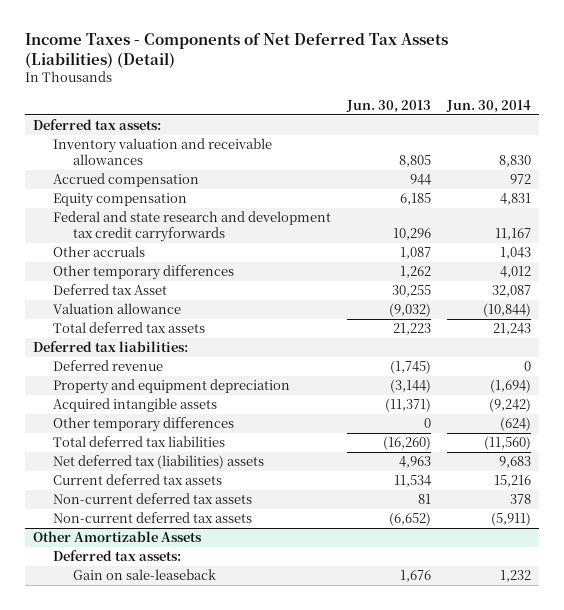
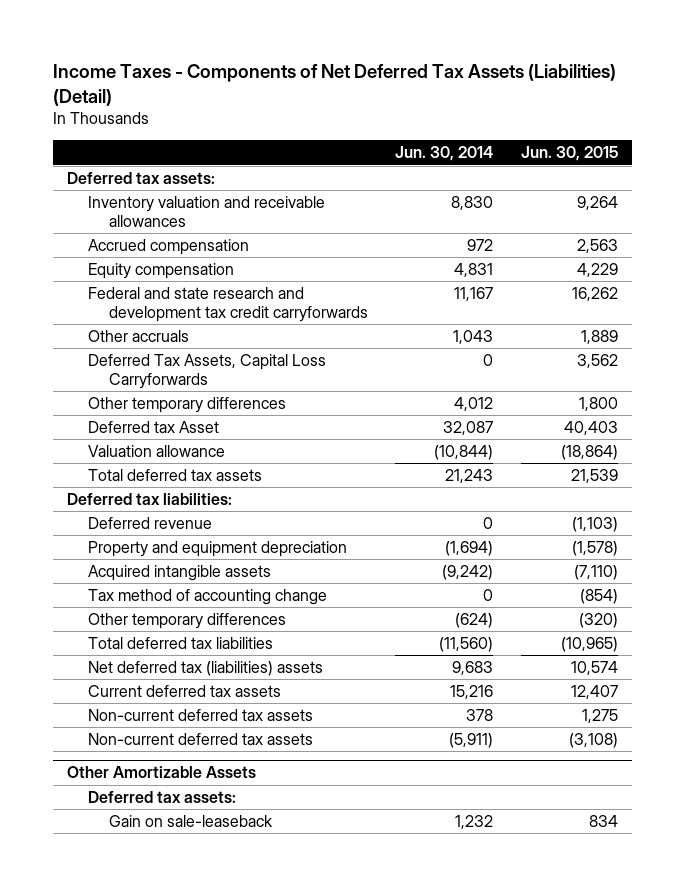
- | Jun. 30, 2013 | Jun. 30, 2014
+ | Jun. 30, 2014 | Jun. 30, 2015
+ Deferred Tax Assets, Capital Loss Carryforwards | 0 | 3,562
+ Tax method of accounting change | 0 | (854)

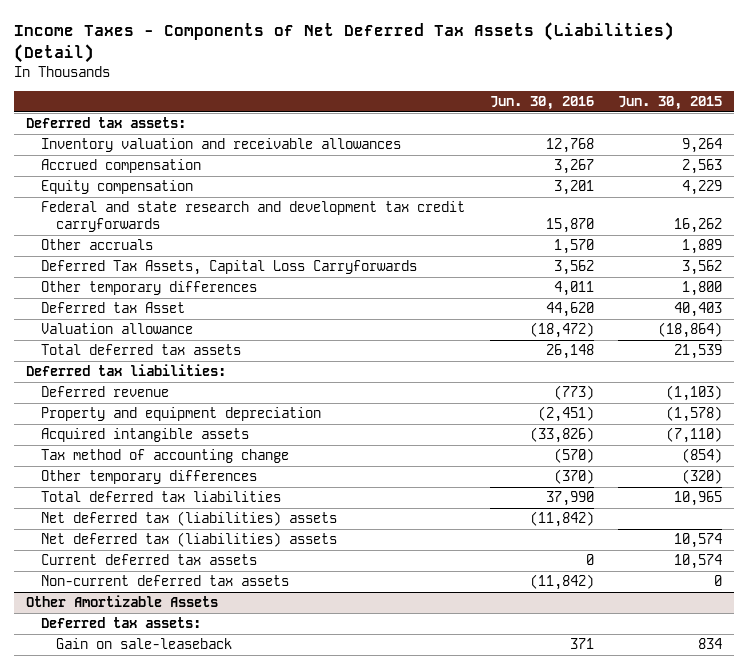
- | Jun. 30, 2014 | Jun. 30, 2015
+ | Jun. 30, 2016 | Jun. 30, 2015
- Total deferred tax liabilities | (11,560) | (10,965)
+ Total deferred tax liabilities | 37,990 | 10,965
+ Net deferred tax (liabilities) assets | (11,842) |
- Current deferred tax assets | 15,216 | 12,407
- Non-current deferred tax assets | 378 | 1,275
- Non-current deferred tax assets | (5,911) | (3,108)
+ Current deferred tax assets | 0 | 10,574
+ Non-current deferred tax assets | (11,842) | 0

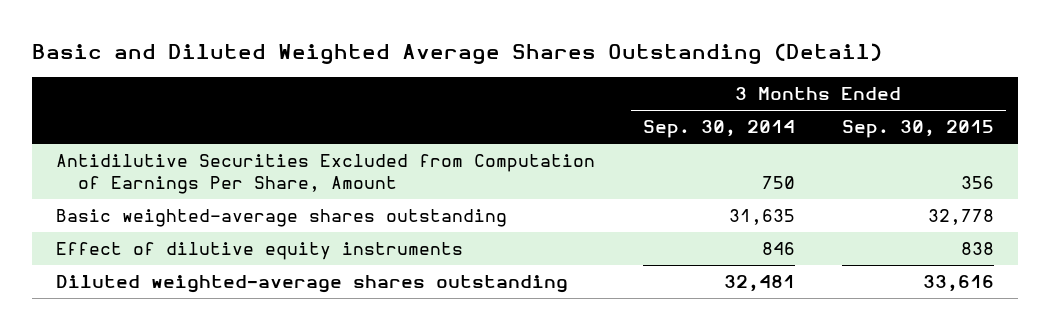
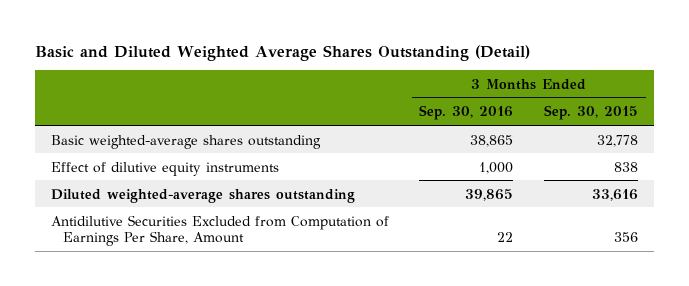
- | 3 Months Ended Sep. 30, 2014 | 3 Months Ended Sep. 30, 2015
+ | 3 Months Ended Sep. 30, 2016 | 3 Months Ended Sep. 30, 2015
moved down: Antidilutive Securities Excluded from Computation of Earnings Per Share, Amount | 22 | 356

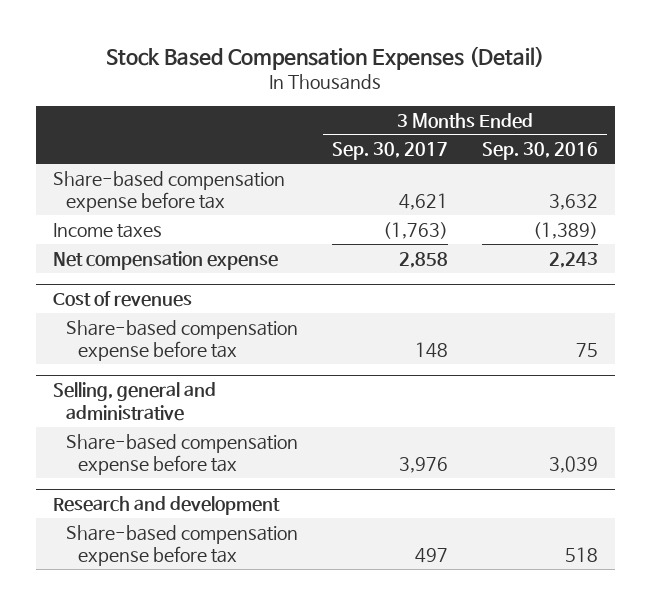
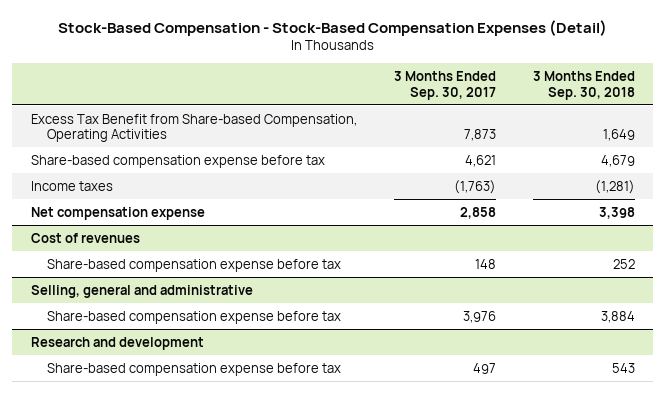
- Stock Based Compensation Expenses (Detail)
+ Stock-Based Compensation - Stock-Based Compensation Expenses (Detail)
- | 3 Months Ended Sep. 30, 2017 | 3 Months Ended Sep. 30, 2016
+ | 3 Months Ended Sep. 30, 2017 | 3 Months Ended Sep. 30, 2018
+ Excess Tax Benefit from Share-based Compensation, Operating Activities | 7,873 | 1,649

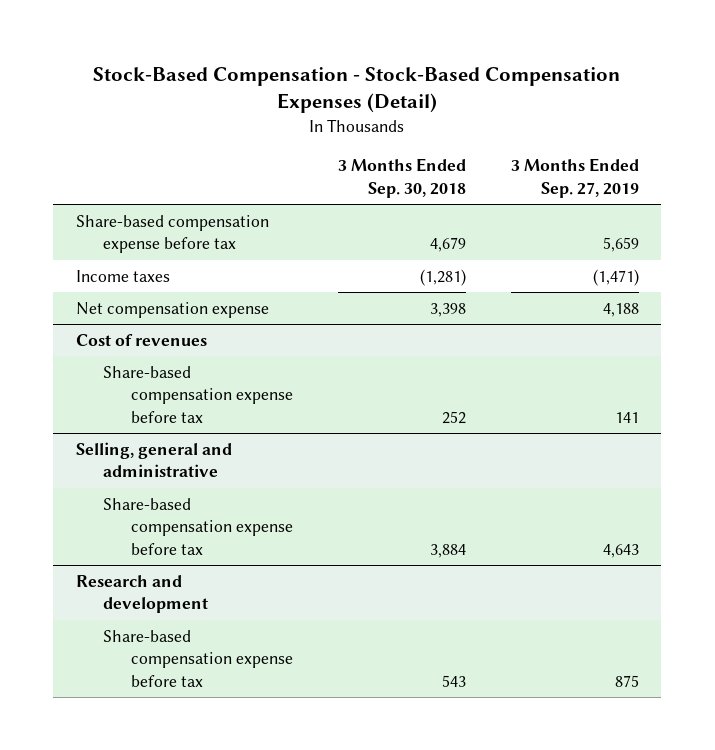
- | 3 Months Ended Sep. 30, 2017 | 3 Months Ended Sep. 30, 2018
+ | 3 Months Ended Sep. 30, 2018 | 3 Months Ended Sep. 27, 2019
- Excess Tax Benefit from Share-based Compensation, Operating Activities | 7,873 | 1,649

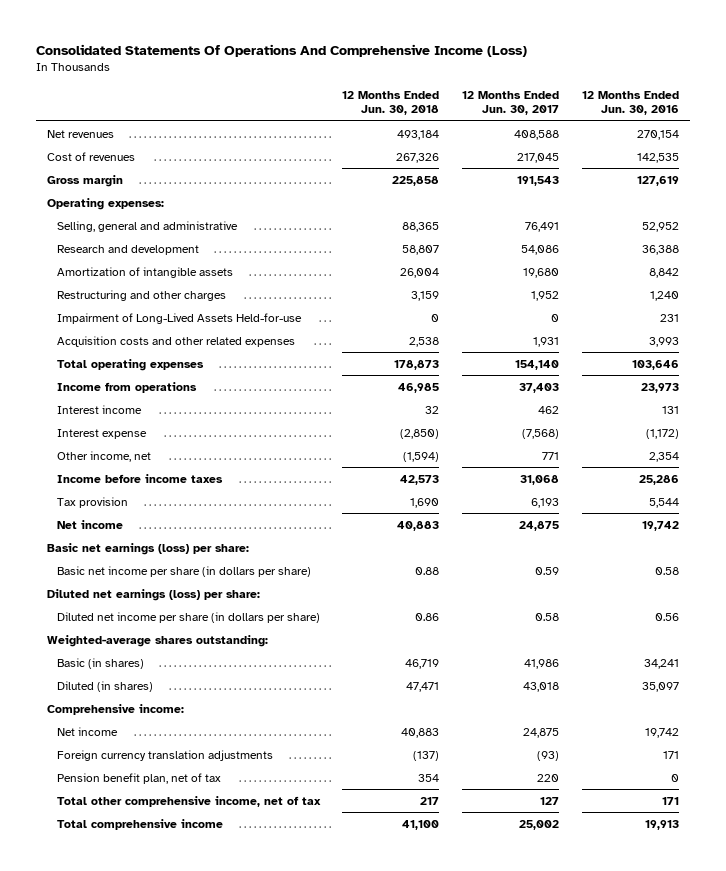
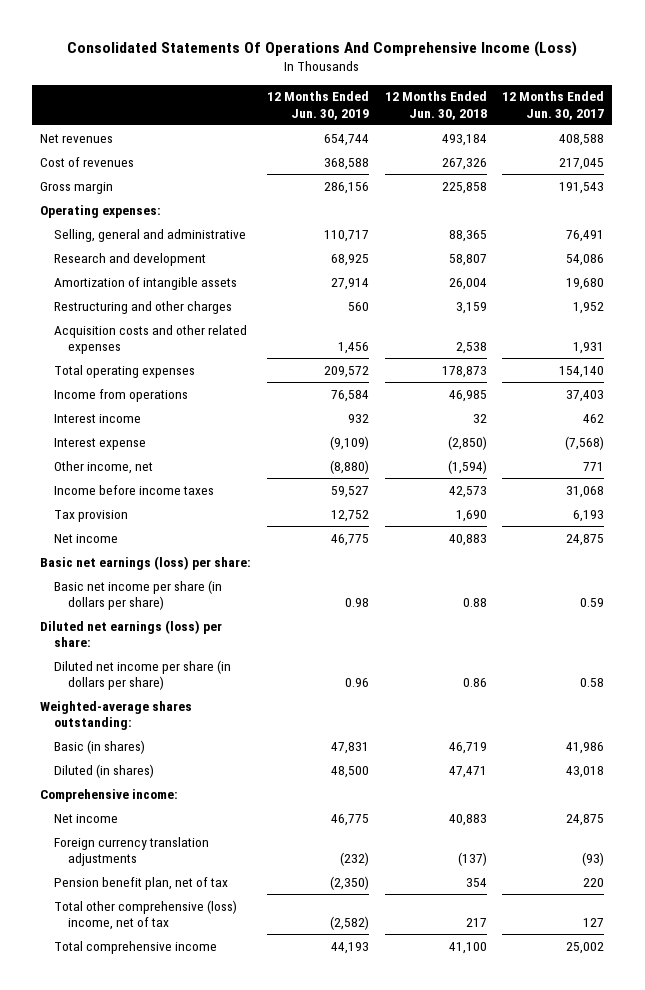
- | 12 Months Ended Jun. 30, 2018 | 12 Months Ended Jun. 30, 2017 | 12 Months Ended Jun. 30, 2016
+ | 12 Months Ended Jun. 30, 2019 | 12 Months Ended Jun. 30, 2018 | 12 Months Ended Jun. 30, 2017
- Impairment of Long-Lived Assets Held-for-use | 0 | 0 | 231
- Total other comprehensive income, net of tax | 217 | 127 | 171
+ Total other comprehensive (loss) income, net of tax | (2,582) | 217 | 127

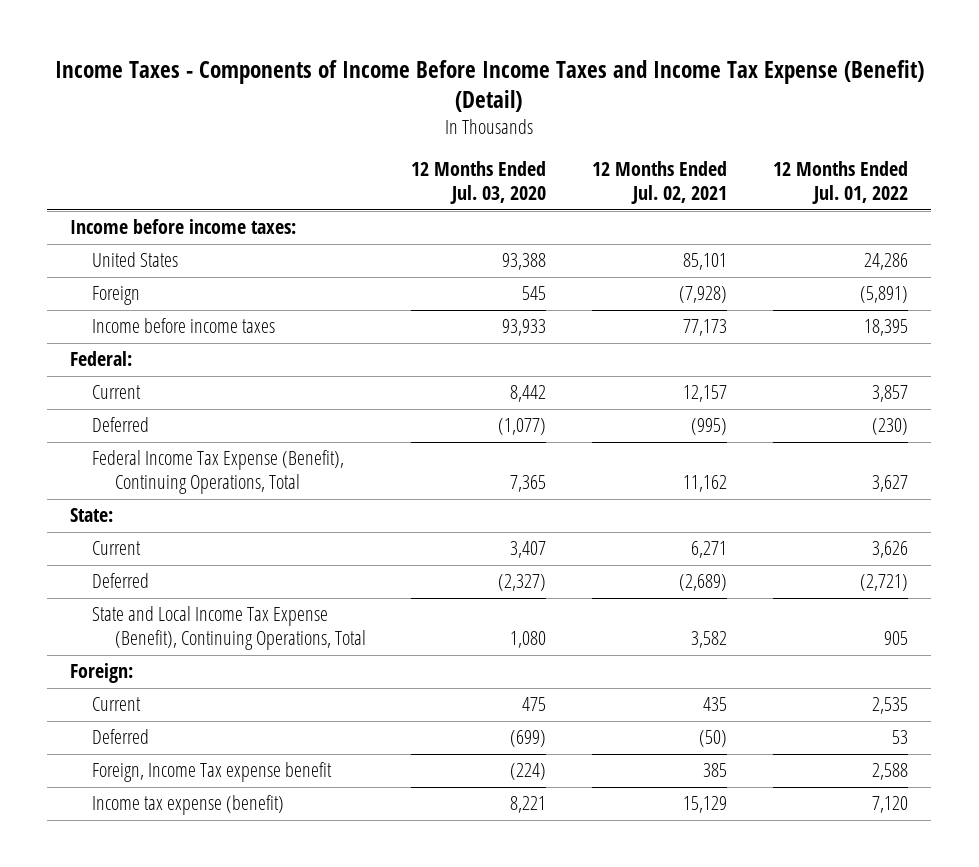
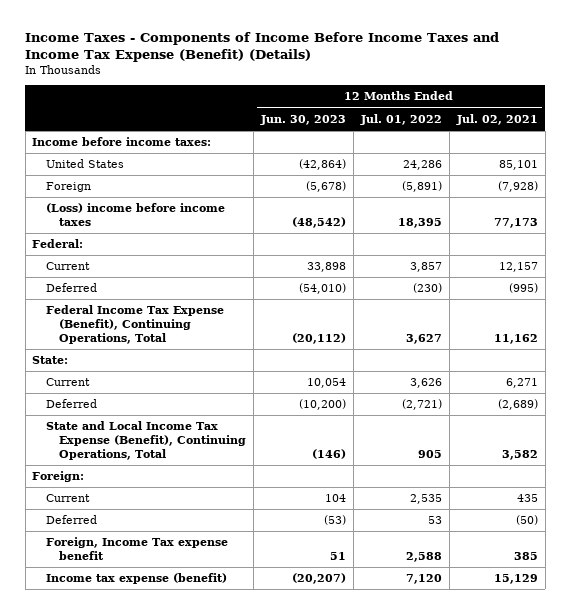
- Income Taxes - Components of Income Before Income Taxes and Income Tax Expense (Benefit) (Detail)
+ Income Taxes - Components of Income Before Income Taxes and Income Tax Expense (Benefit) (Details)
- | 12 Months Ended Jul. 03, 2020 | 12 Months Ended Jul. 02, 2021 | 12 Months Ended Jul. 01, 2022
+ | 12 Months Ended Jun. 30, 2023 | 12 Months Ended Jul. 01, 2022 | 12 Months Ended Jul. 02, 2021
- Income before income taxes | 93,933 | 77,173 | 18,395
+ (Loss) income before income taxes | (48,542) | 18,395 | 77,173

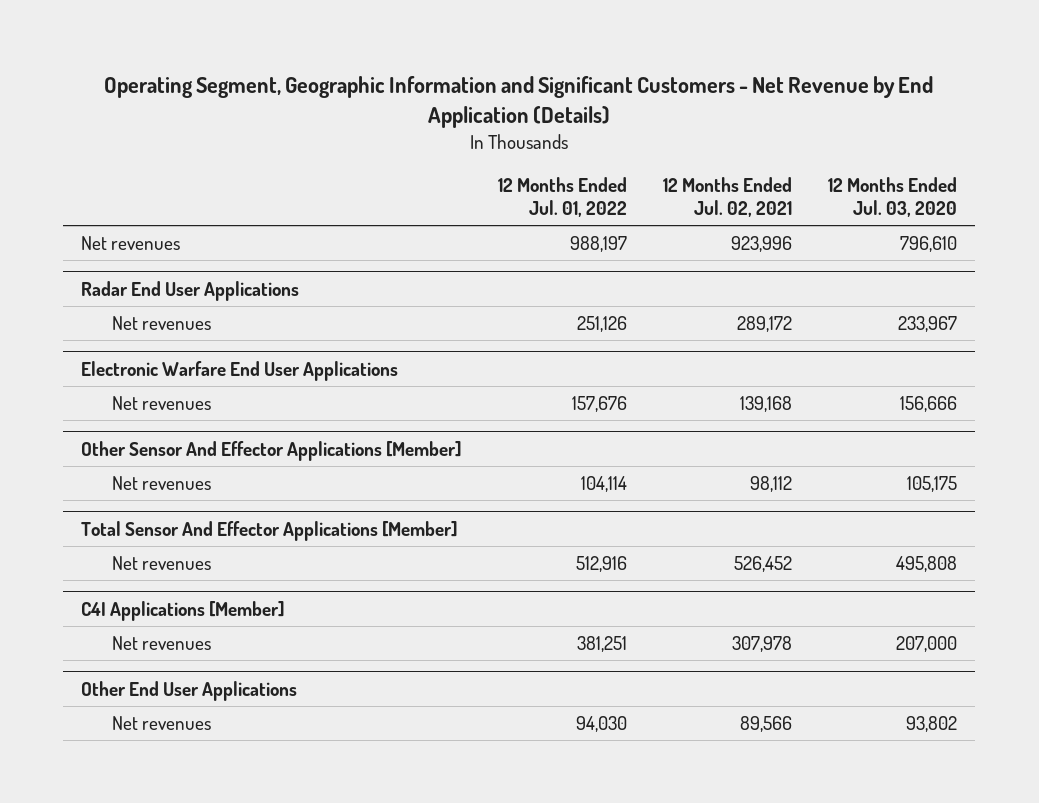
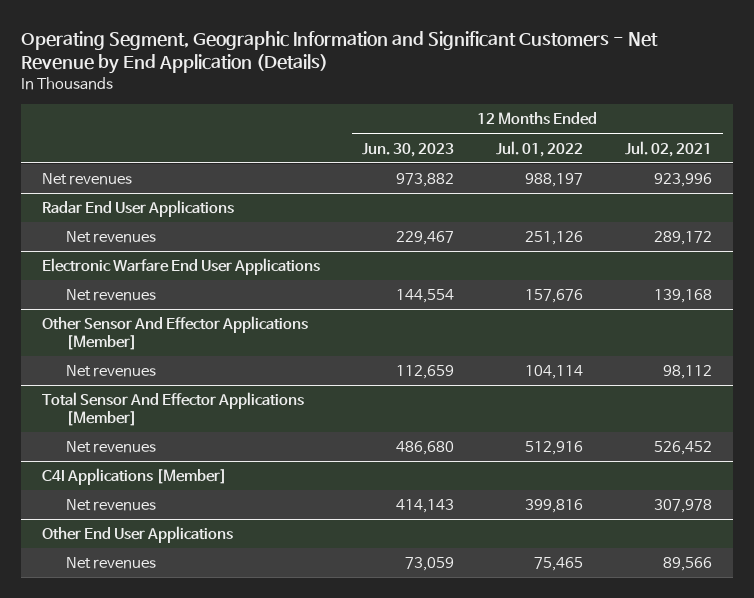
- | 12 Months Ended Jul. 01, 2022 | 12 Months Ended Jul. 02, 2021 | 12 Months Ended Jul. 03, 2020
+ | 12 Months Ended Jun. 30, 2023 | 12 Months Ended Jul. 01, 2022 | 12 Months Ended Jul. 02, 2021
@ C4I Applications [Member]
- Net revenues | 381,251 | 307,978 | 207,000
+ Net revenues | 414,143 | 399,816 | 307,978
@ Other End User Applications
- Net revenues | 94,030 | 89,566 | 93,802
+ Net revenues | 73,059 | 75,465 | 89,566

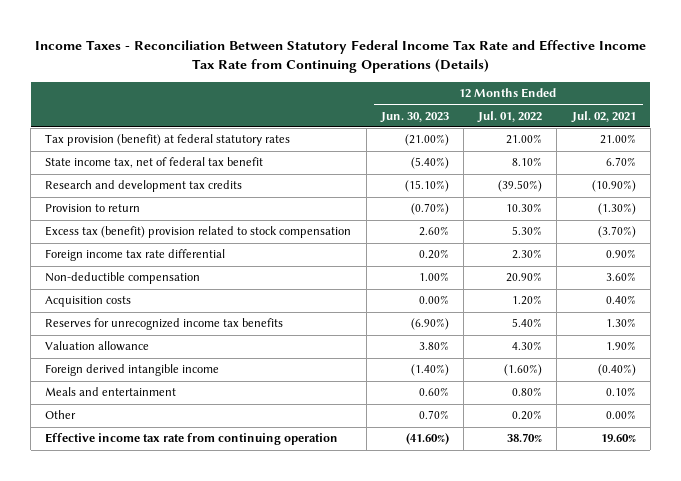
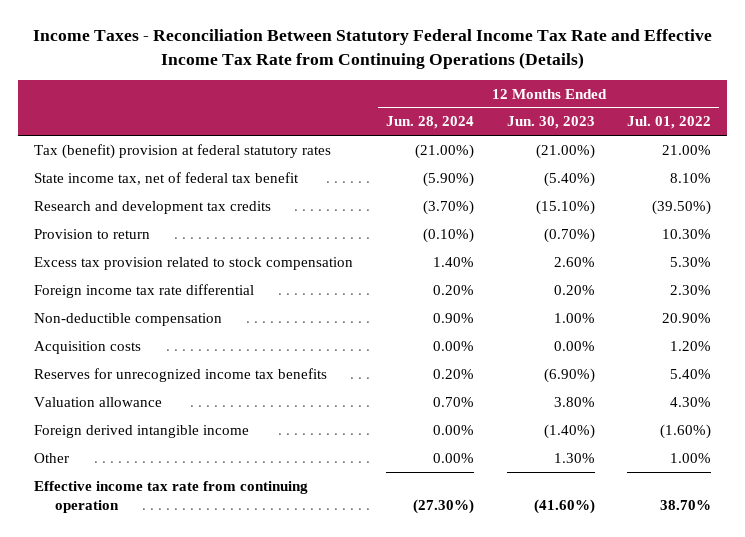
- | 12 Months Ended Jun. 30, 2023 | 12 Months Ended Jul. 01, 2022 | 12 Months Ended Jul. 02, 2021
+ | 12 Months Ended Jun. 28, 2024 | 12 Months Ended Jun. 30, 2023 | 12 Months Ended Jul. 01, 2022
- Tax provision (benefit) at federal statutory rates | (21.00%) | 21.00% | 21.00%
+ Tax (benefit) provision at federal statutory rates | (21.00%) | (21.00%) | 21.00%
- Excess tax (benefit) provision related to stock compensation | 2.60% | 5.30% | (3.70%)
+ Excess tax provision related to stock compensation | 1.40% | 2.60% | 5.30%
- Meals and entertainment | 0.60% | 0.80% | 0.10%
- Other | 0.70% | 0.20% | 0.00%
+ Other | 0.00% | 1.30% | 1.00%

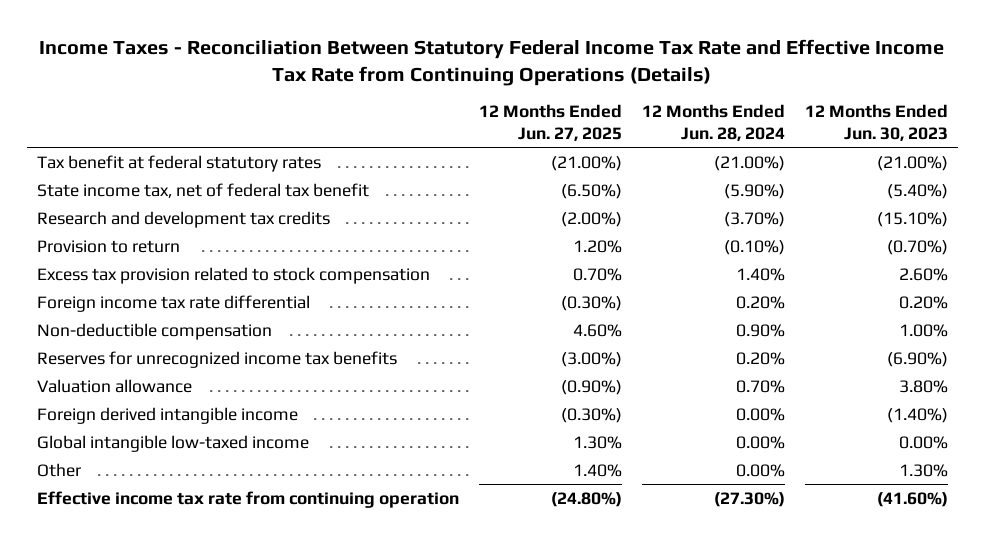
- | 12 Months Ended Jun. 28, 2024 | 12 Months Ended Jun. 30, 2023 | 12 Months Ended Jul. 01, 2022
+ | 12 Months Ended Jun. 27, 2025 | 12 Months Ended Jun. 28, 2024 | 12 Months Ended Jun. 30, 2023
- Tax (benefit) provision at federal statutory rates | (21.00%) | (21.00%) | 21.00%
+ Tax benefit at federal statutory rates | (21.00%) | (21.00%) | (21.00%)
- Acquisition costs | 0.00% | 0.00% | 1.20%
+ Global intangible low-taxed income | 1.30% | 0.00% | 0.00%

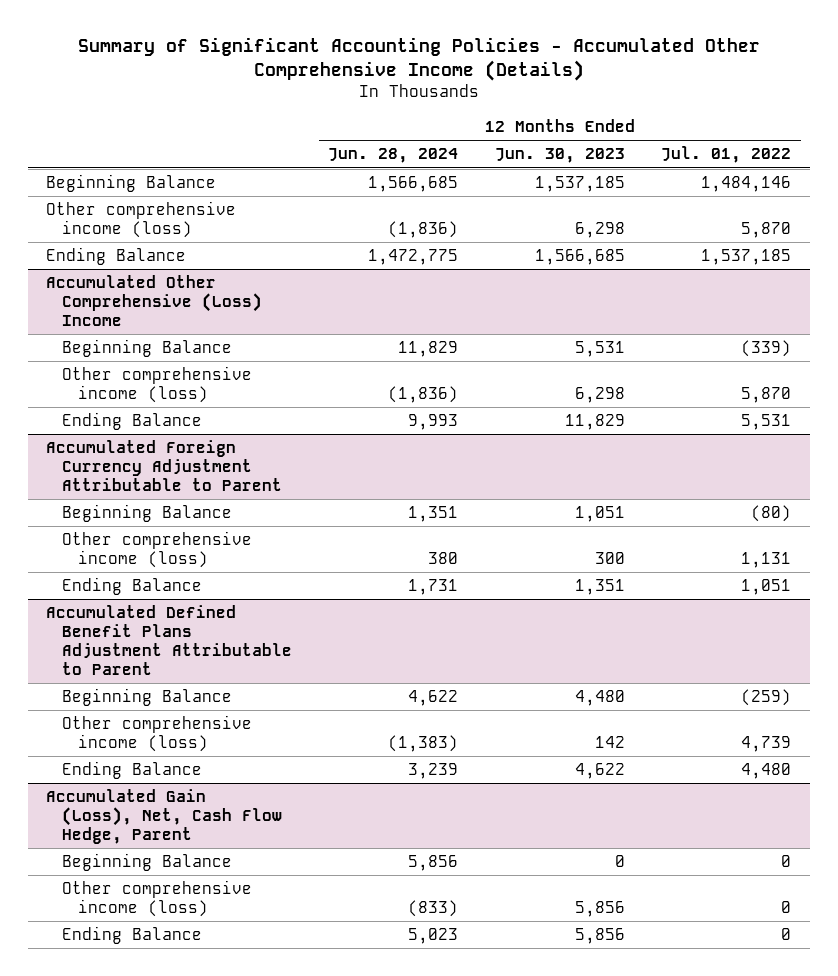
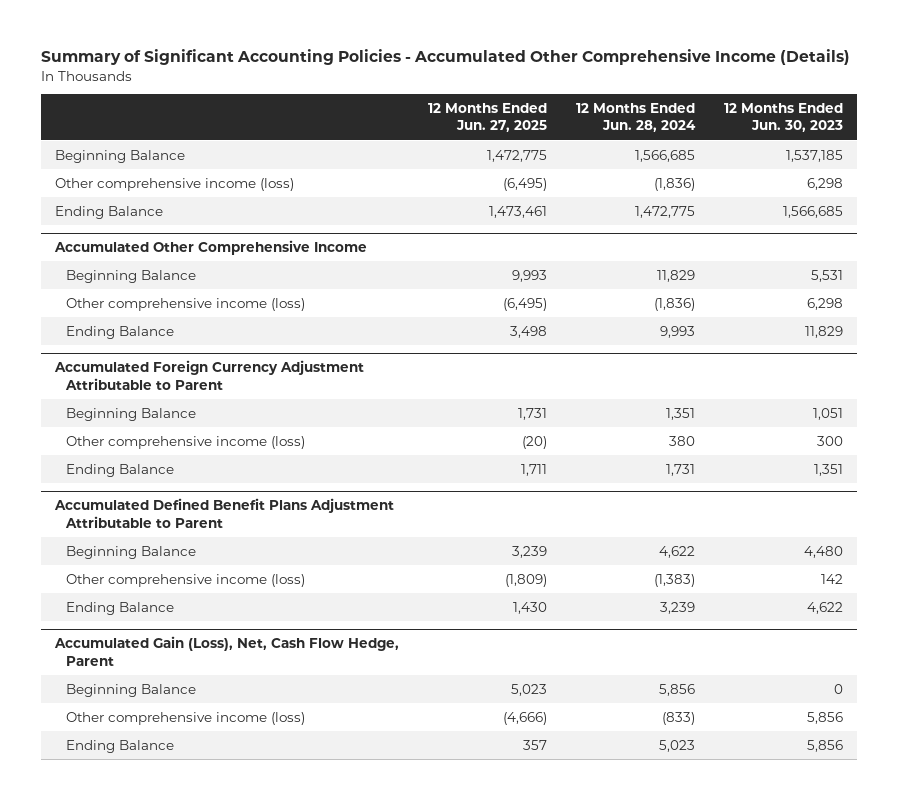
- | 12 Months Ended Jun. 28, 2024 | 12 Months Ended Jun. 30, 2023 | 12 Months Ended Jul. 01, 2022
+ | 12 Months Ended Jun. 27, 2025 | 12 Months Ended Jun. 28, 2024 | 12 Months Ended Jun. 30, 2023
- Accumulated Other Comprehensive (Loss) Income
+ Accumulated Other Comprehensive Income

